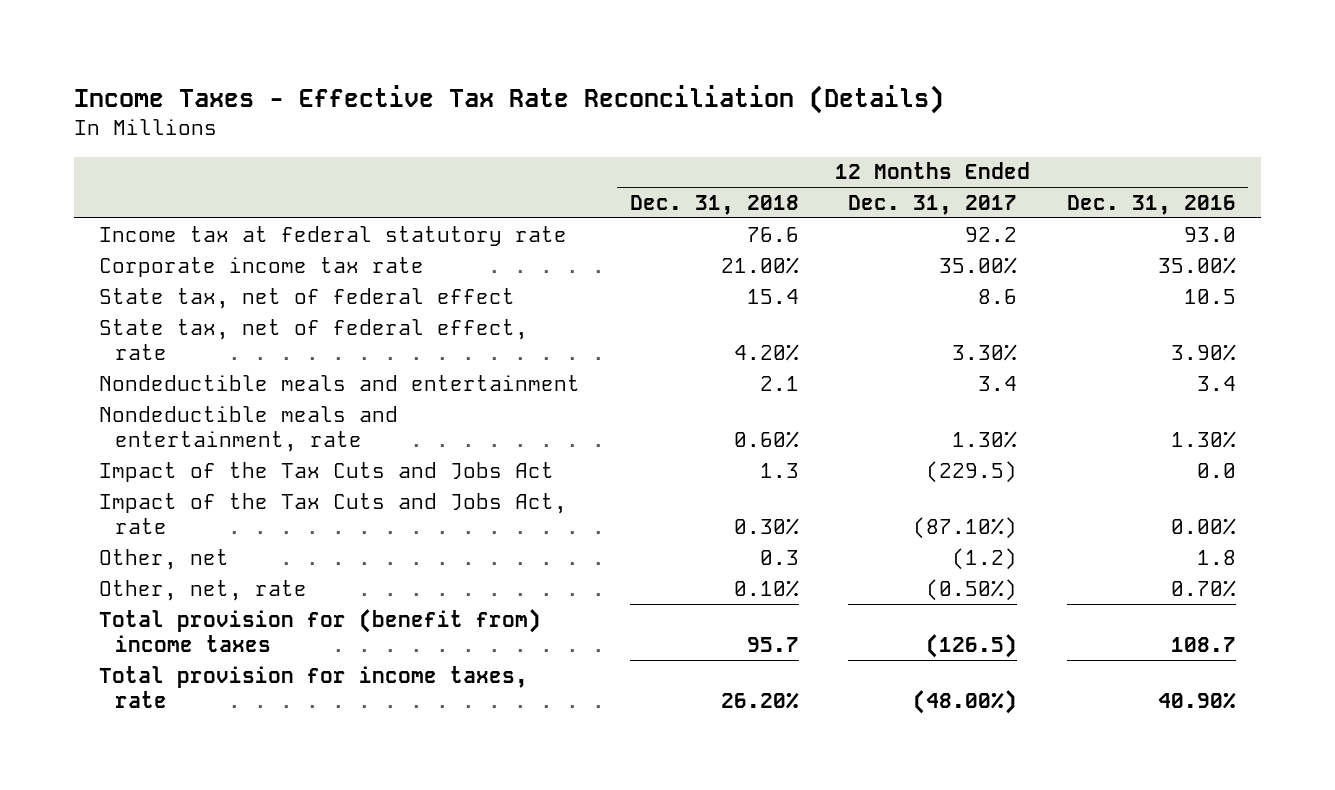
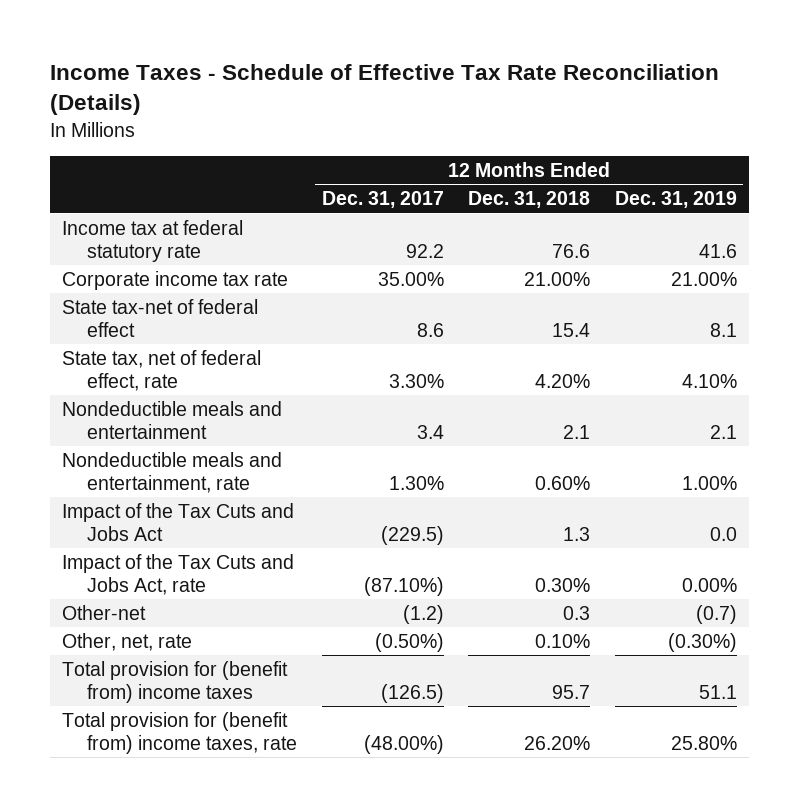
- Income Taxes - Effective Tax Rate Reconciliation (Details)
+ Income Taxes - Schedule of Effective Tax Rate Reconciliation (Details)
- | 12 Months Ended Dec. 31, 2018 | 12 Months Ended Dec. 31, 2017 | 12 Months Ended Dec. 31, 2016
+ | 12 Months Ended Dec. 31, 2017 | 12 Months Ended Dec. 31, 2018 | 12 Months Ended Dec. 31, 2019
- State tax, net of federal effect | 15.4 | 8.6 | 10.5
+ State tax-net of federal effect | 8.6 | 15.4 | 8.1
- Other, net | 0.3 | (1.2) | 1.8
+ Other-net | (1.2) | 0.3 | (0.7)
- Total provision for income taxes, rate | 26.20% | (48.00%) | 40.90%
+ Total provision for (benefit from) income taxes, rate | (48.00%) | 26.20% | 25.80%

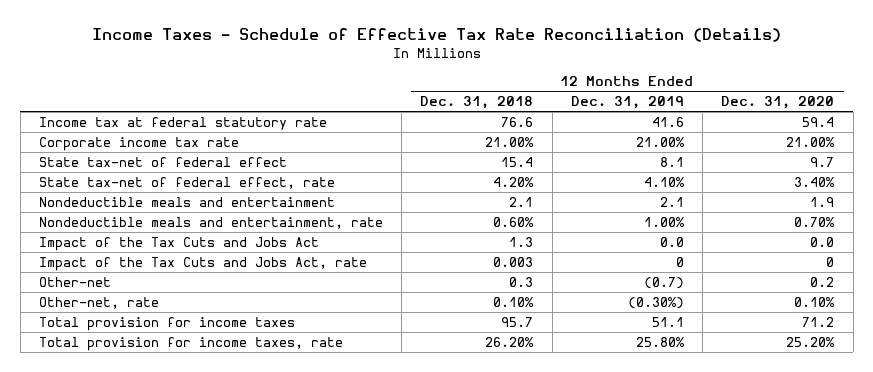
- | 12 Months Ended Dec. 31, 2017 | 12 Months Ended Dec. 31, 2018 | 12 Months Ended Dec. 31, 2019
+ | 12 Months Ended Dec. 31, 2018 | 12 Months Ended Dec. 31, 2019 | 12 Months Ended Dec. 31, 2020
- State tax, net of federal effect, rate | 3.30% | 4.20% | 4.10%
+ State tax-net of federal effect, rate | 4.20% | 4.10% | 3.40%
- Impact of the Tax Cuts and Jobs Act, rate | (87.10%) | 0.30% | 0.00%
+ Impact of the Tax Cuts and Jobs Act, rate | 0.003 | 0 | 0
- Other, net, rate | (0.50%) | 0.10% | (0.30%)
- Total provision for (benefit from) income taxes | (126.5) | 95.7 | 51.1
- Total provision for (benefit from) income taxes, rate | (48.00%) | 26.20% | 25.80%
+ Other-net, rate | 0.10% | (0.30%) | 0.10%
+ Total provision for income taxes | 95.7 | 51.1 | 71.2
+ Total provision for income taxes, rate | 26.20% | 25.80% | 25.20%

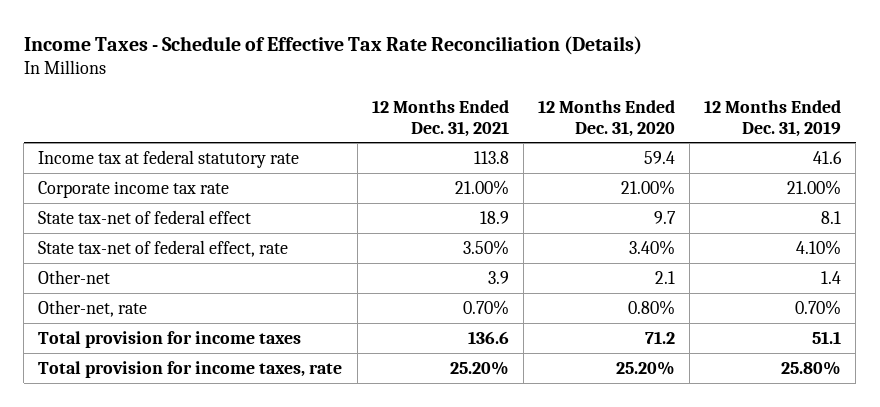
- | 12 Months Ended Dec. 31, 2018 | 12 Months Ended Dec. 31, 2019 | 12 Months Ended Dec. 31, 2020
+ | 12 Months Ended Dec. 31, 2021 | 12 Months Ended Dec. 31, 2020 | 12 Months Ended Dec. 31, 2019
- Nondeductible meals and entertainment | 2.1 | 2.1 | 1.9
- Nondeductible meals and entertainment, rate | 0.60% | 1.00% | 0.70%
- Impact of the Tax Cuts and Jobs Act | 1.3 | 0.0 | 0.0
- Impact of the Tax Cuts and Jobs Act, rate | 0.003 | 0 | 0
- Other-net | 0.3 | (0.7) | 0.2
- Other-net, rate | 0.10% | (0.30%) | 0.10%
+ Other-net | 3.9 | 2.1 | 1.4
+ Other-net, rate | 0.70% | 0.80% | 0.70%

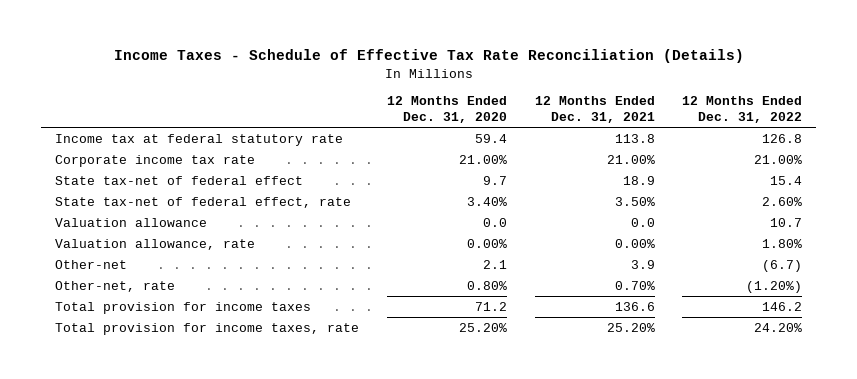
- | 12 Months Ended Dec. 31, 2021 | 12 Months Ended Dec. 31, 2020 | 12 Months Ended Dec. 31, 2019
+ | 12 Months Ended Dec. 31, 2020 | 12 Months Ended Dec. 31, 2021 | 12 Months Ended Dec. 31, 2022
+ Valuation allowance | 0.0 | 0.0 | 10.7
+ Valuation allowance, rate | 0.00% | 0.00% | 1.80%

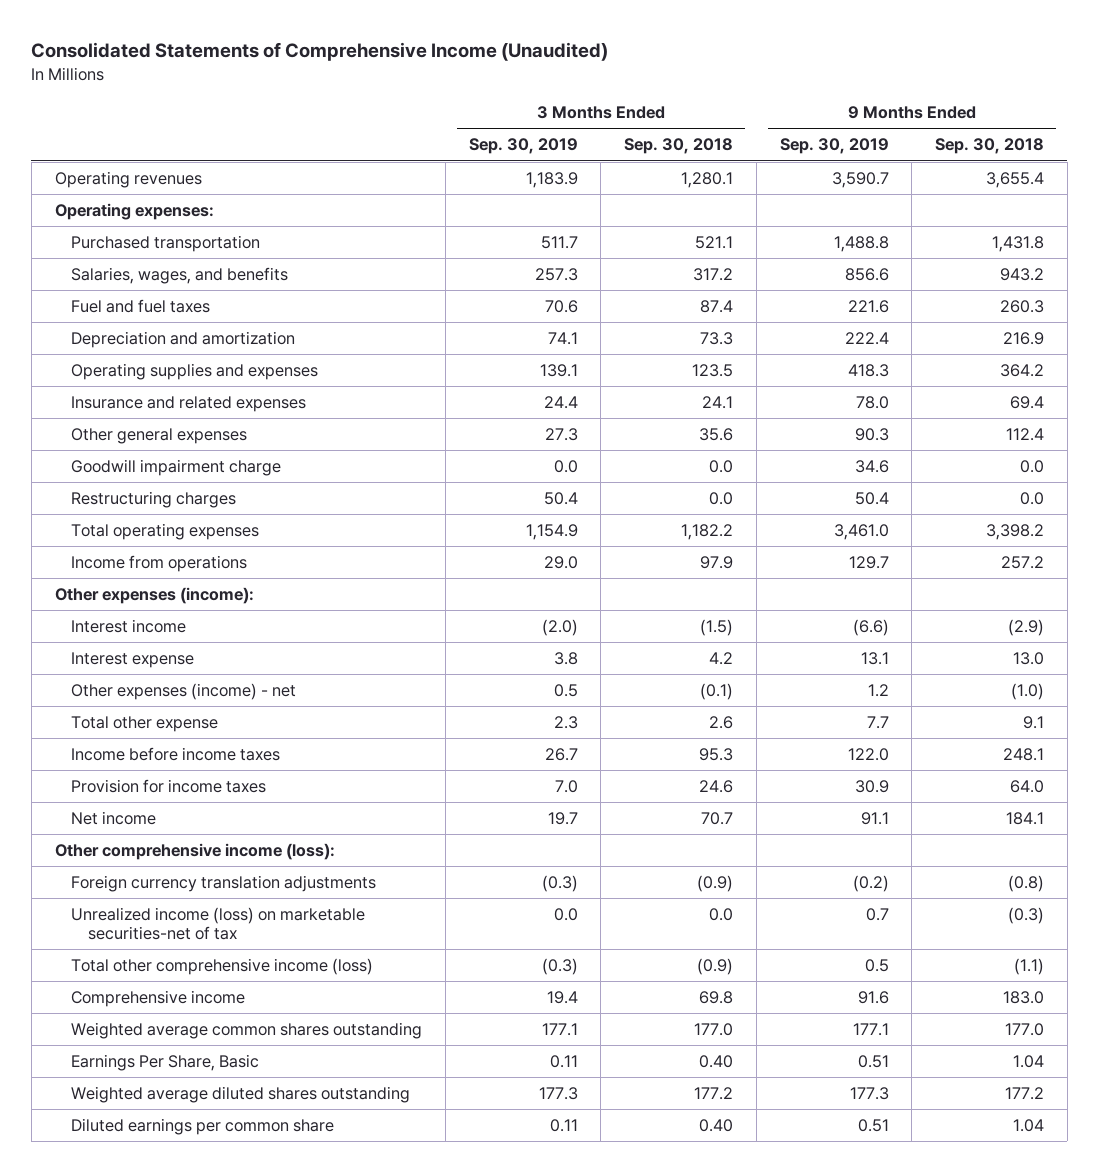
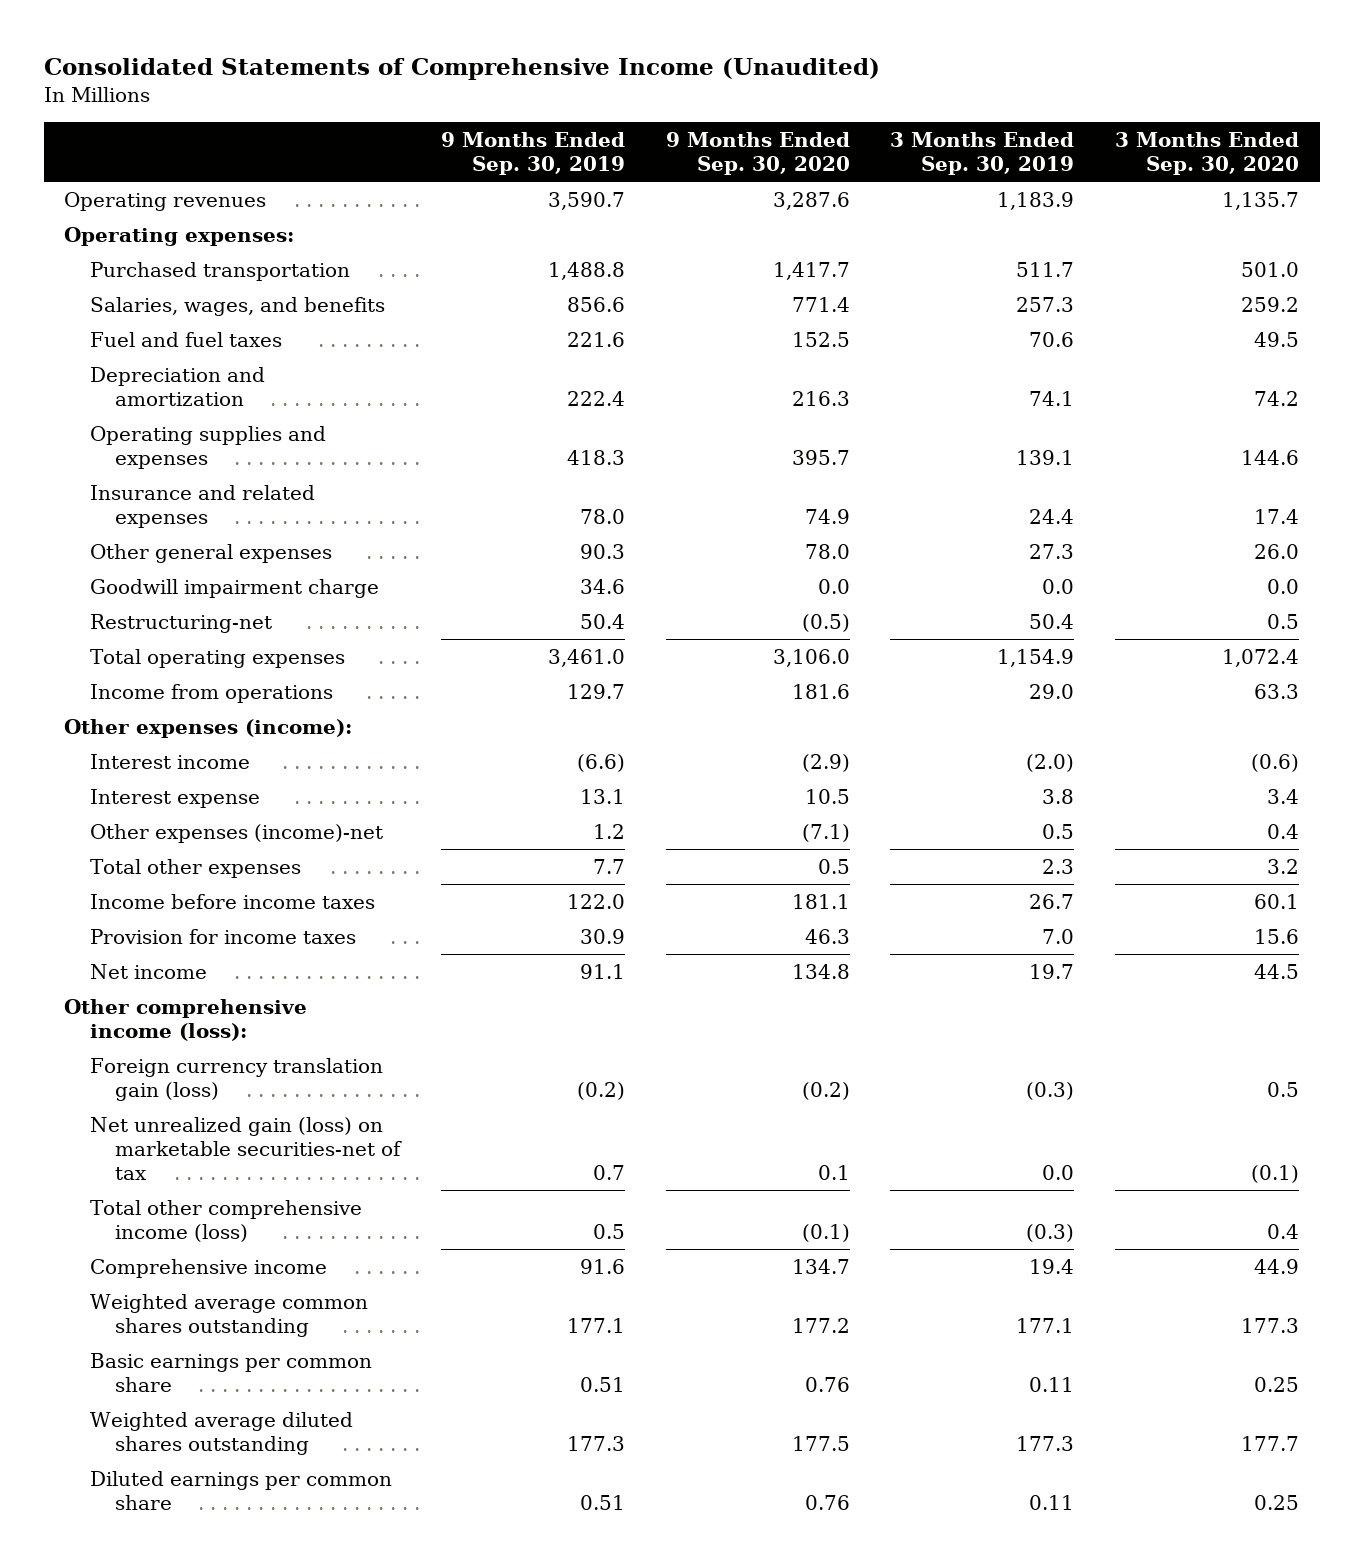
- | 3 Months Ended Sep. 30, 2019 | 3 Months Ended Sep. 30, 2018 | 9 Months Ended Sep. 30, 2019 | 9 Months Ended Sep. 30, 2018
+ | 9 Months Ended Sep. 30, 2019 | 9 Months Ended Sep. 30, 2020 | 3 Months Ended Sep. 30, 2019 | 3 Months Ended Sep. 30, 2020
- Restructuring charges | 50.4 | 0.0 | 50.4 | 0.0
+ Restructuring-net | 50.4 | (0.5) | 50.4 | 0.5
- Other expenses (income) - net | 0.5 | (0.1) | 1.2 | (1.0)
- Total other expense | 2.3 | 2.6 | 7.7 | 9.1
+ Other expenses (income)-net | 1.2 | (7.1) | 0.5 | 0.4
+ Total other expenses | 7.7 | 0.5 | 2.3 | 3.2
- Foreign currency translation adjustments | (0.3) | (0.9) | (0.2) | (0.8)
- Unrealized income (loss) on marketable securities-net of tax | 0.0 | 0.0 | 0.7 | (0.3)
+ Foreign currency translation gain (loss) | (0.2) | (0.2) | (0.3) | 0.5
+ Net unrealized gain (loss) on marketable securities-net of tax | 0.7 | 0.1 | 0.0 | (0.1)
- Earnings Per Share, Basic | 0.11 | 0.40 | 0.51 | 1.04
+ Basic earnings per common share | 0.51 | 0.76 | 0.11 | 0.25

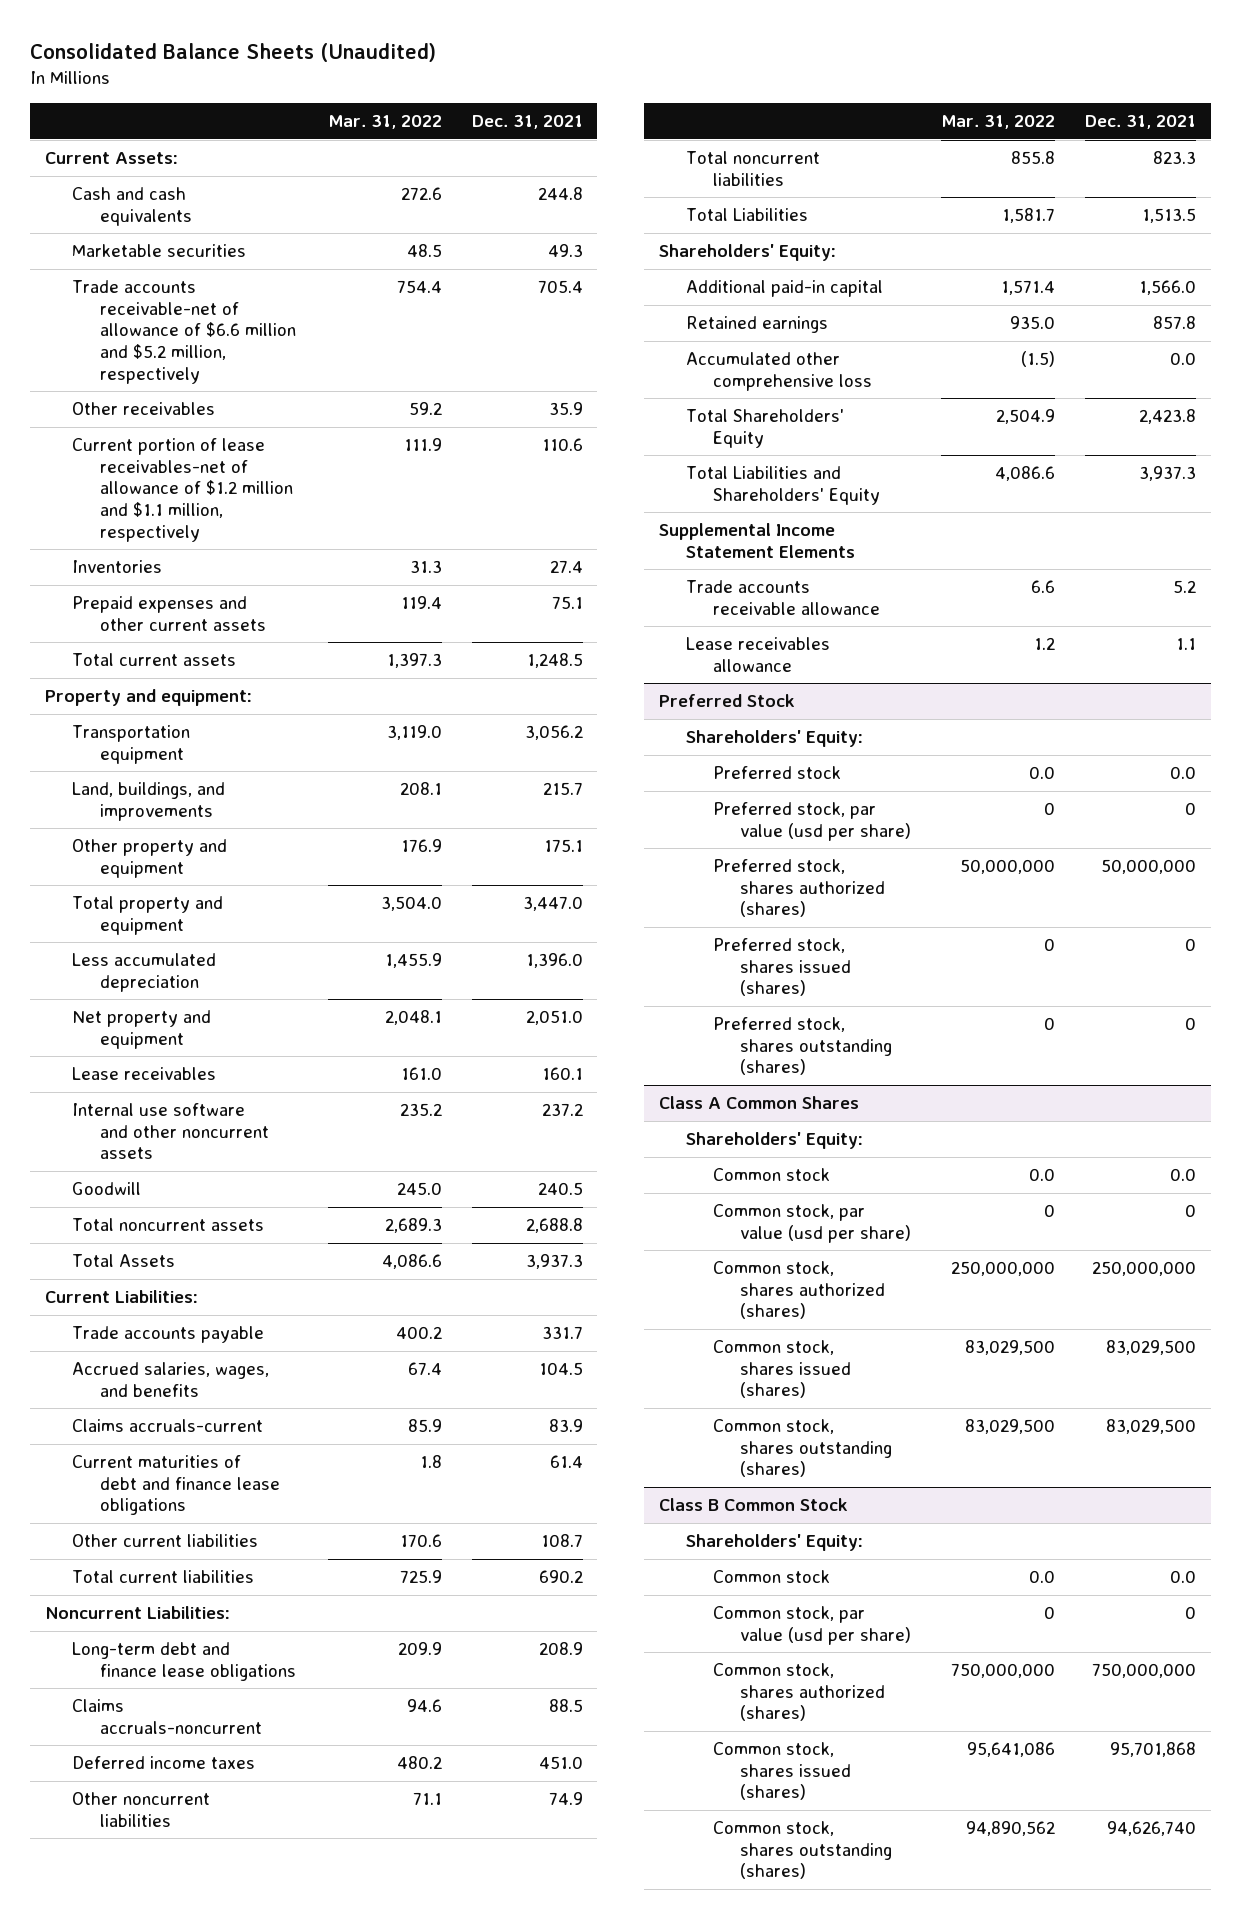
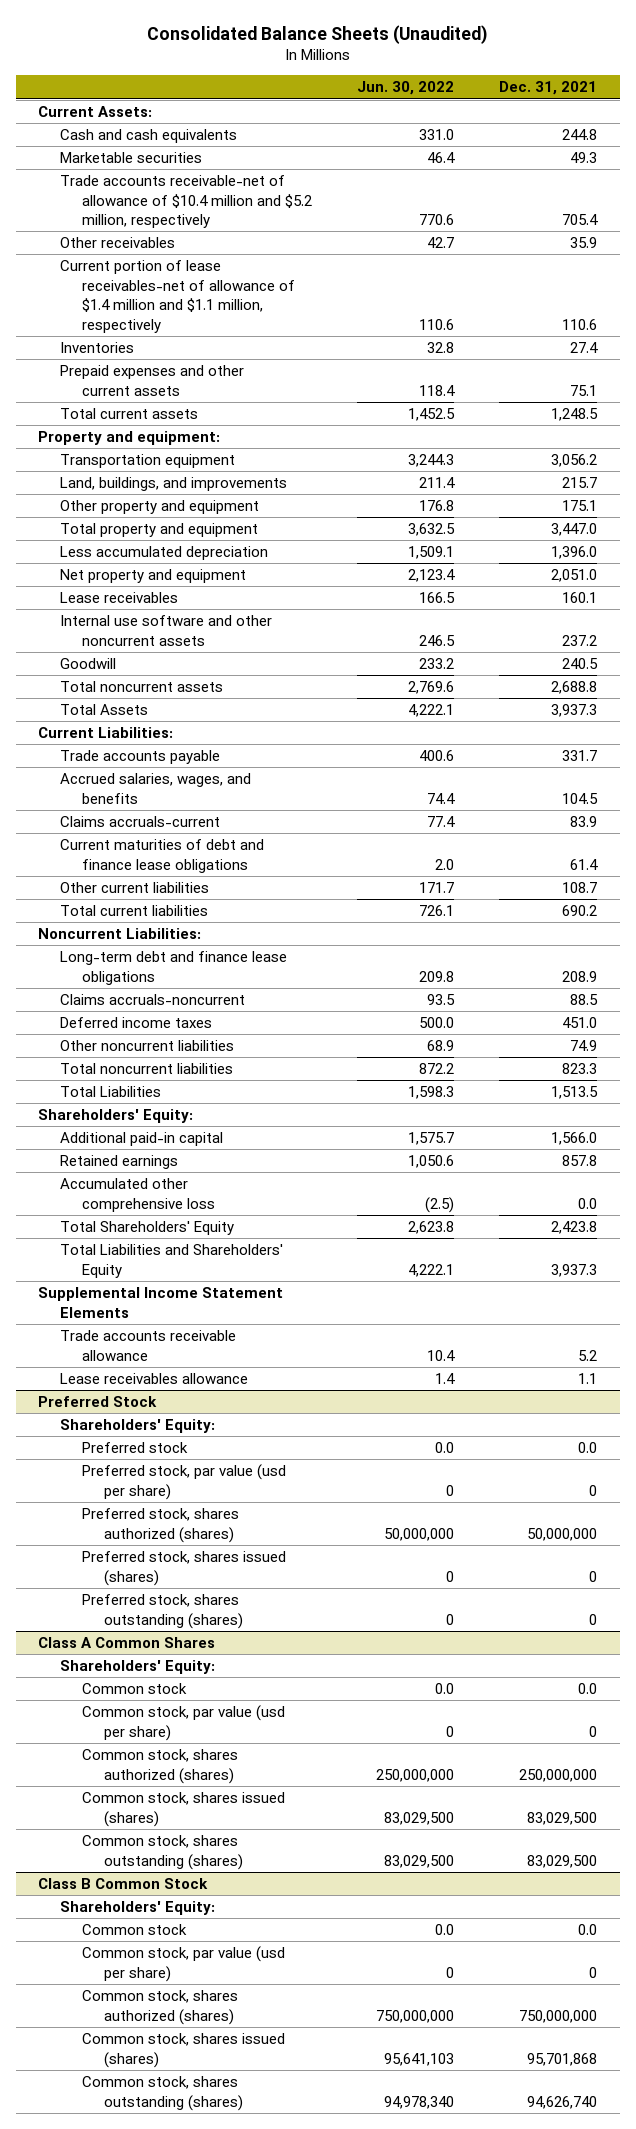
- | Mar. 31, 2022 | Dec. 31, 2021
+ | Jun. 30, 2022 | Dec. 31, 2021
- Trade accounts receivable-net of allowance of $6.6 million and $5.2 million, respectively | 754.4 | 705.4
+ Trade accounts receivable-net of allowance of $10.4 million and $5.2 million, respectively | 770.6 | 705.4
- Current portion of lease receivables-net of allowance of $1.2 million and $1.1 million, respectively | 111.9 | 110.6
+ Current portion of lease receivables-net of allowance of $1.4 million and $1.1 million, respectively | 110.6 | 110.6

